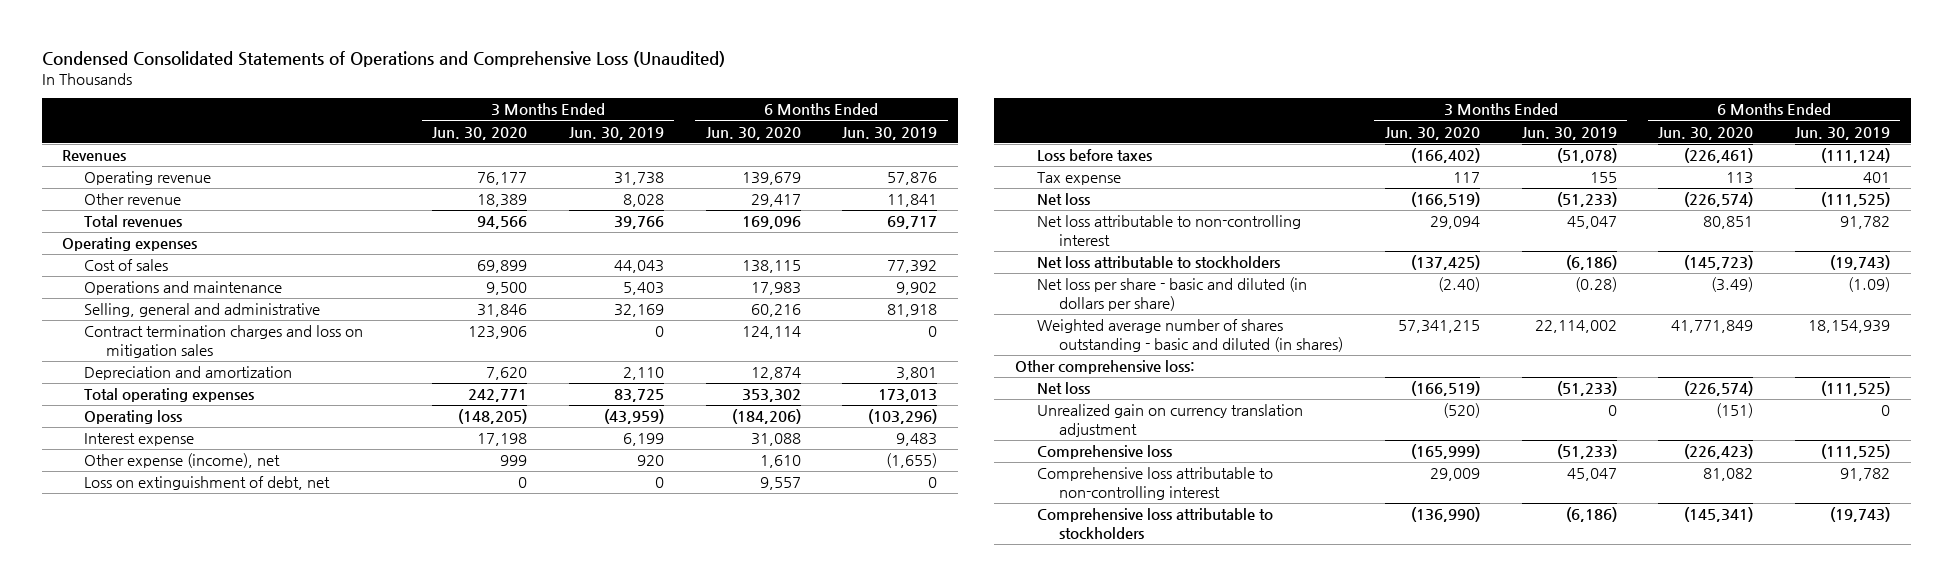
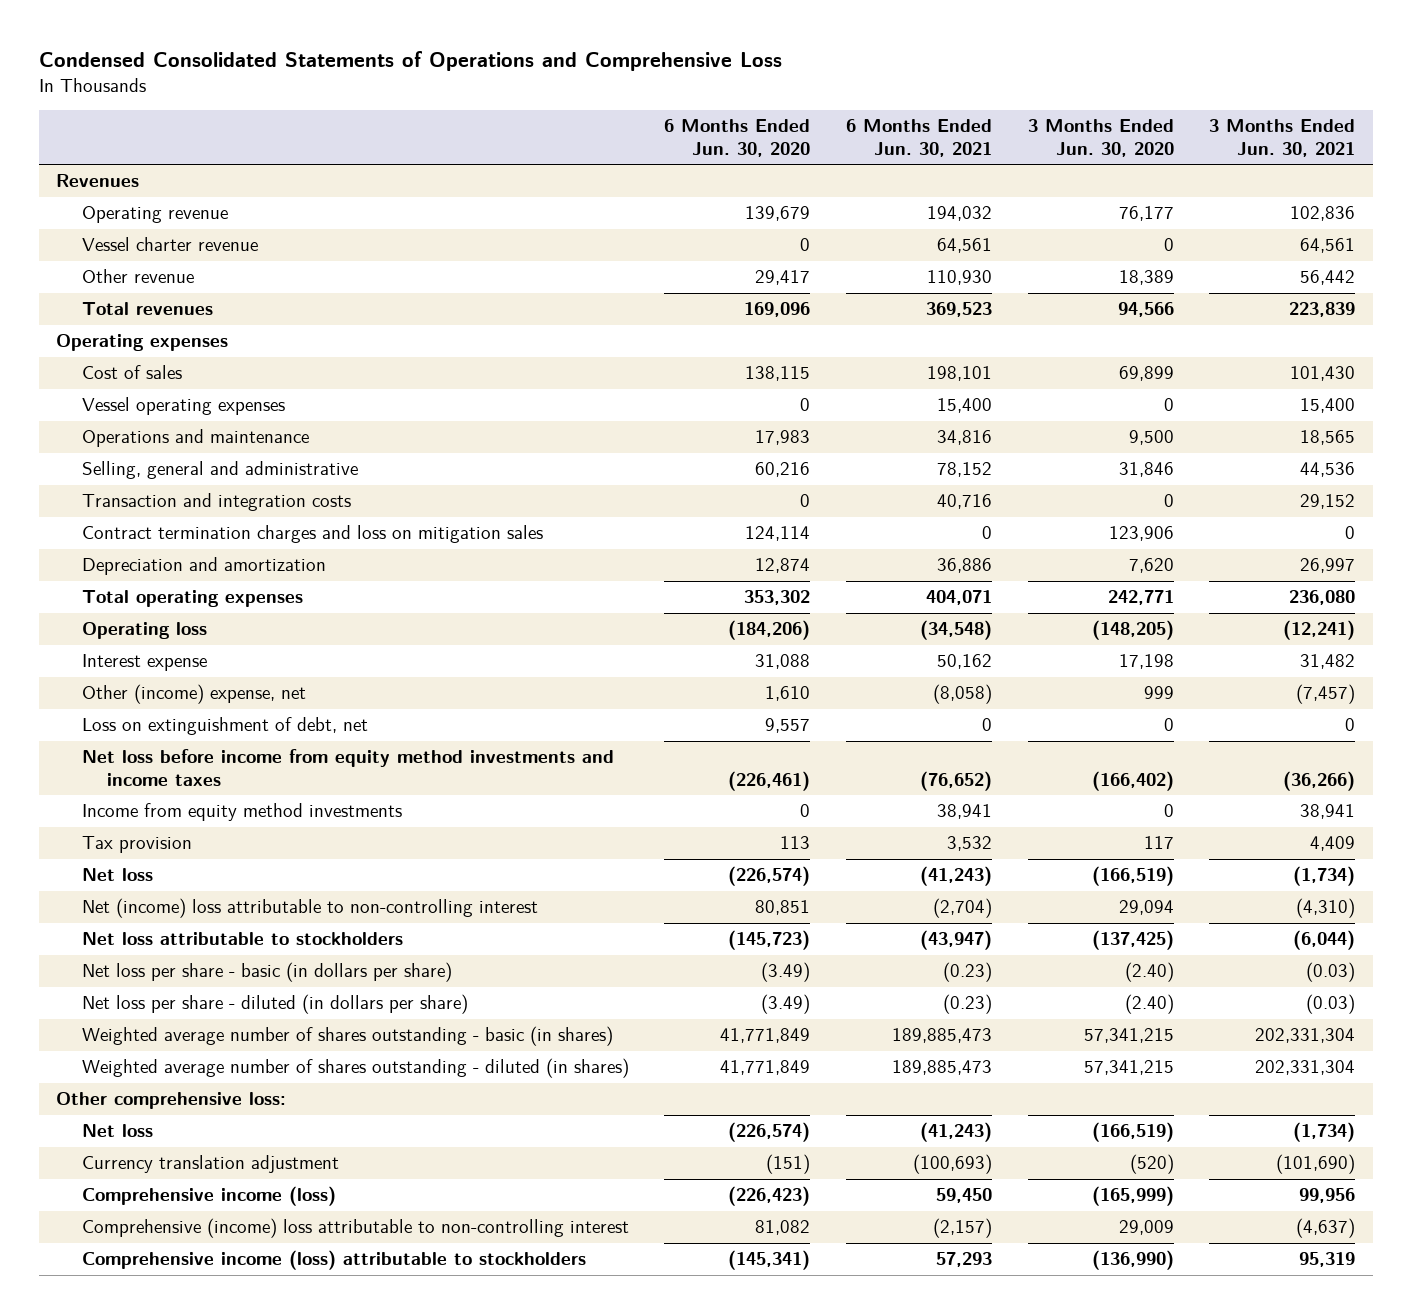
- Condensed Consolidated Statements of Operations and Comprehensive Loss (Unaudited)
+ Condensed Consolidated Statements of Operations and Comprehensive Loss
- | 3 Months Ended Jun. 30, 2020 | 3 Months Ended Jun. 30, 2019 | 6 Months Ended Jun. 30, 2020 | 6 Months Ended Jun. 30, 2019
+ | 6 Months Ended Jun. 30, 2020 | 6 Months Ended Jun. 30, 2021 | 3 Months Ended Jun. 30, 2020 | 3 Months Ended Jun. 30, 2021
+ Vessel charter revenue | 0 | 64,561 | 0 | 64,561
+ Vessel operating expenses | 0 | 15,400 | 0 | 15,400
+ Transaction and integration costs | 0 | 40,716 | 0 | 29,152
- Other expense (income), net | 999 | 920 | 1,610 | (1,655)
+ Other (income) expense, net | 1,610 | (8,058) | 999 | (7,457)
- Loss before taxes | (166,402) | (51,078) | (226,461) | (111,124)
- Tax expense | 117 | 155 | 113 | 401
+ Net loss before income from equity method investments and income taxes | (226,461) | (76,652) | (166,402) | (36,266)
+ Income from equity method investments | 0 | 38,941 | 0 | 38,941
+ Tax provision | 113 | 3,532 | 117 | 4,409
- Net loss attributable to non-controlling interest | 29,094 | 45,047 | 80,851 | 91,782
+ Net (income) loss attributable to non-controlling interest | 80,851 | (2,704) | 29,094 | (4,310)
- Net loss per share - basic and diluted (in dollars per share) | (2.40) | (0.28) | (3.49) | (1.09)
- Weighted average number of shares outstanding - basic and diluted (in shares) | 57,341,215 | 22,114,002 | 41,771,849 | 18,154,939
+ Net loss per share - basic (in dollars per share) | (3.49) | (0.23) | (2.40) | (0.03)
+ Net loss per share - diluted (in dollars per share) | (3.49) | (0.23) | (2.40) | (0.03)
+ Weighted average number of shares outstanding - basic (in shares) | 41,771,849 | 189,885,473 | 57,341,215 | 202,331,304
+ Weighted average number of shares outstanding - diluted (in shares) | 41,771,849 | 189,885,473 | 57,341,215 | 202,331,304
- Unrealized gain on currency translation adjustment | (520) | 0 | (151) | 0
- Comprehensive loss | (165,999) | (51,233) | (226,423) | (111,525)
- Comprehensive loss attributable to non-controlling interest | 29,009 | 45,047 | 81,082 | 91,782
- Comprehensive loss attributable to stockholders | (136,990) | (6,186) | (145,341) | (19,743)
+ Currency translation adjustment | (151) | (100,693) | (520) | (101,690)
+ Comprehensive income (loss) | (226,423) | 59,450 | (165,999) | 99,956
+ Comprehensive (income) loss attributable to non-controlling interest | 81,082 | (2,157) | 29,009 | (4,637)
+ Comprehensive income (loss) attributable to stockholders | (145,341) | 57,293 | (136,990) | 95,319

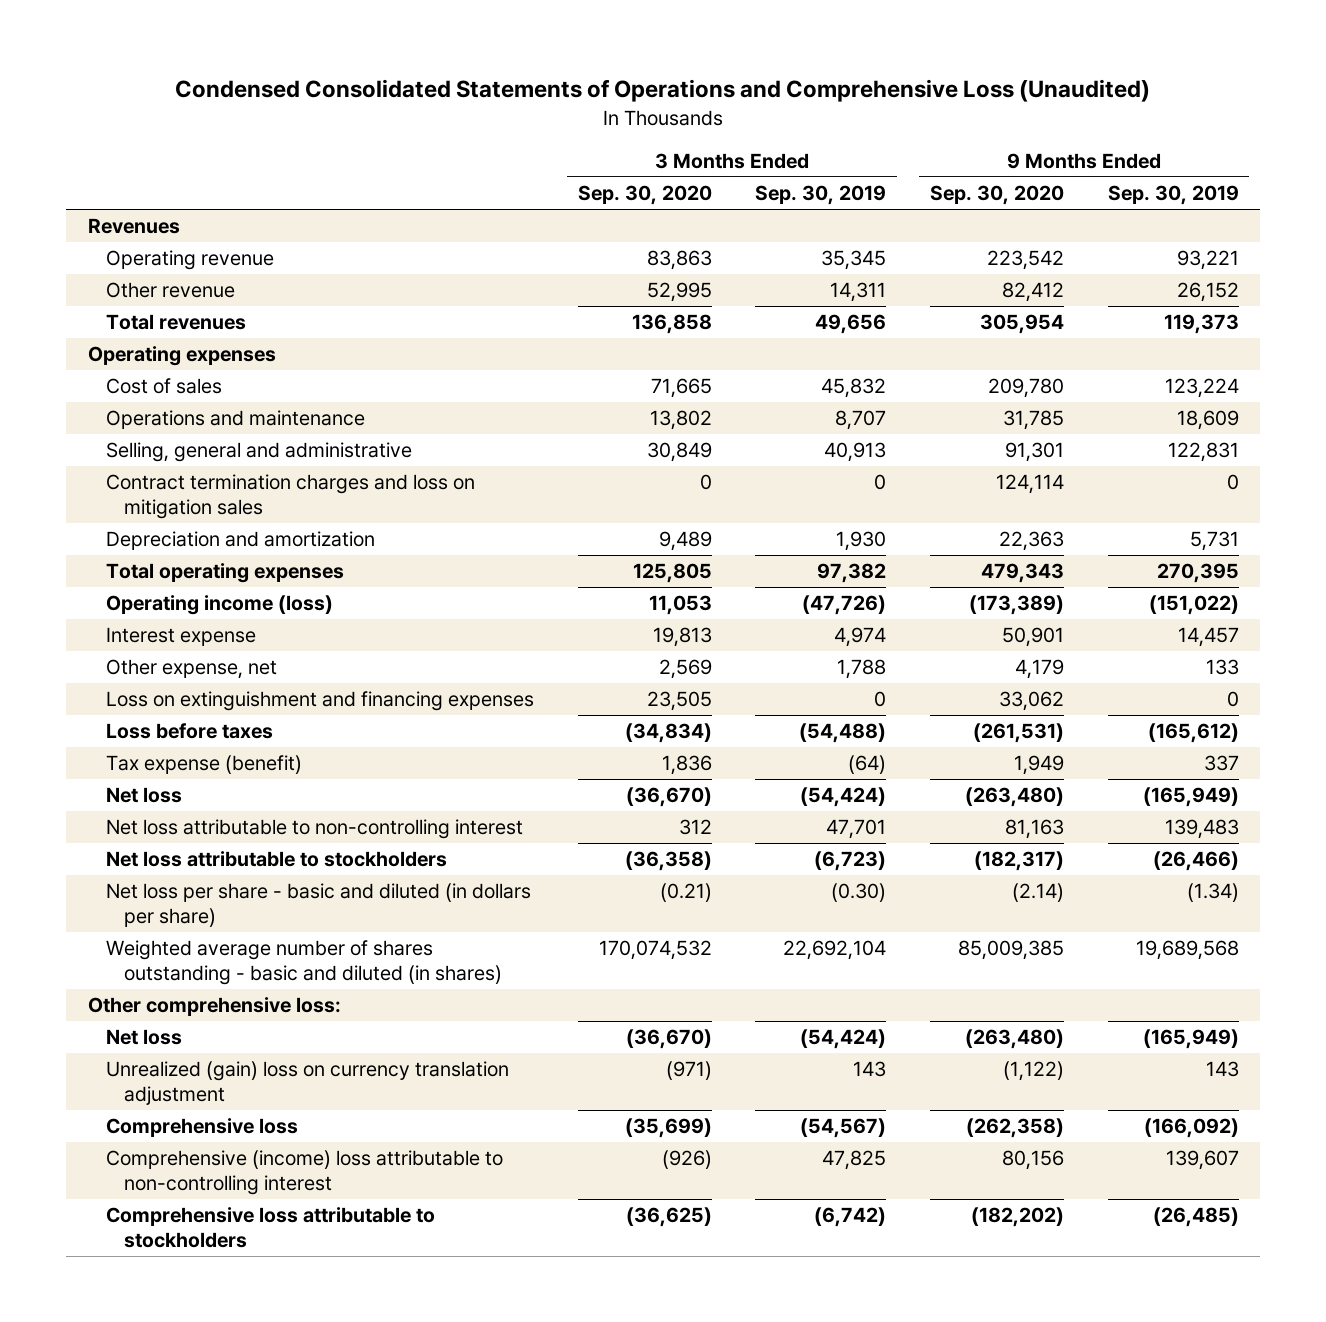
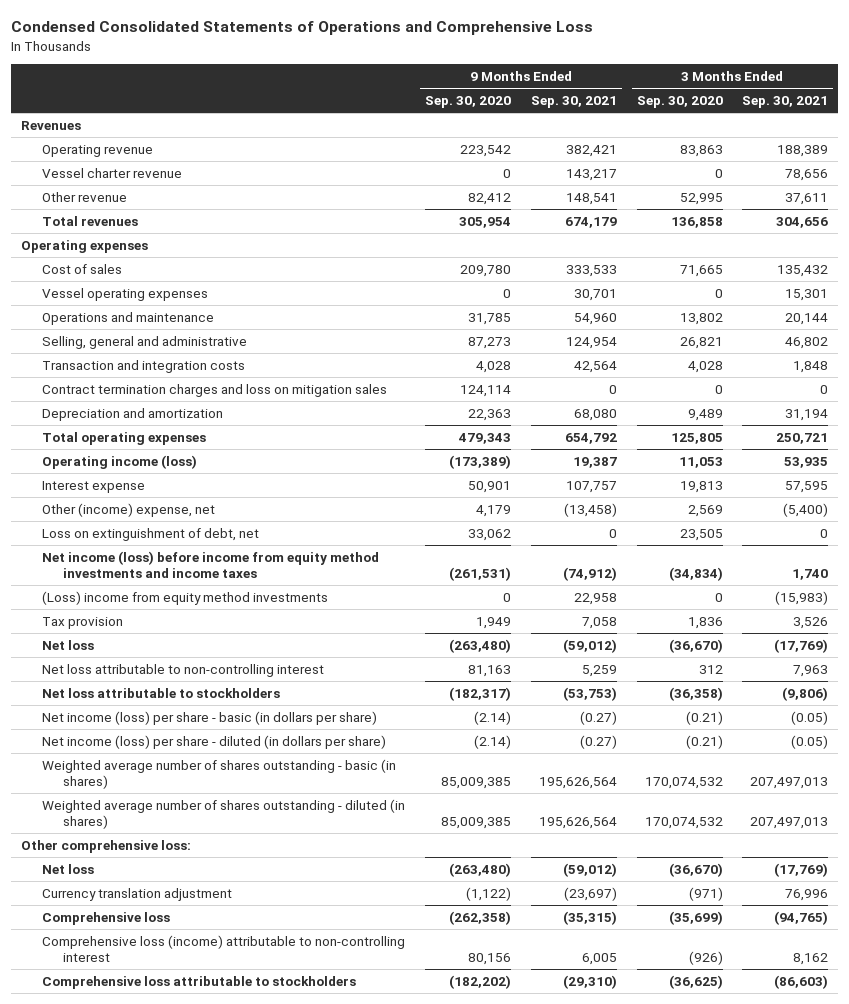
- Condensed Consolidated Statements of Operations and Comprehensive Loss (Unaudited)
+ Condensed Consolidated Statements of Operations and Comprehensive Loss
- | 3 Months Ended Sep. 30, 2020 | 3 Months Ended Sep. 30, 2019 | 9 Months Ended Sep. 30, 2020 | 9 Months Ended Sep. 30, 2019
+ | 9 Months Ended Sep. 30, 2020 | 9 Months Ended Sep. 30, 2021 | 3 Months Ended Sep. 30, 2020 | 3 Months Ended Sep. 30, 2021
+ Vessel charter revenue | 0 | 143,217 | 0 | 78,656
+ Vessel operating expenses | 0 | 30,701 | 0 | 15,301
- Selling, general and administrative | 30,849 | 40,913 | 91,301 | 122,831
+ Selling, general and administrative | 87,273 | 124,954 | 26,821 | 46,802
+ Transaction and integration costs | 4,028 | 42,564 | 4,028 | 1,848
- Other expense, net | 2,569 | 1,788 | 4,179 | 133
- Loss on extinguishment and financing expenses | 23,505 | 0 | 33,062 | 0
- Loss before taxes | (34,834) | (54,488) | (261,531) | (165,612)
- Tax expense (benefit) | 1,836 | (64) | 1,949 | 337
+ Other (income) expense, net | 4,179 | (13,458) | 2,569 | (5,400)
+ Loss on extinguishment of debt, net | 33,062 | 0 | 23,505 | 0
+ Net income (loss) before income from equity method investments and income taxes | (261,531) | (74,912) | (34,834) | 1,740
+ (Loss) income from equity method investments | 0 | 22,958 | 0 | (15,983)
+ Tax provision | 1,949 | 7,058 | 1,836 | 3,526
- Net loss per share - basic and diluted (in dollars per share) | (0.21) | (0.30) | (2.14) | (1.34)
- Weighted average number of shares outstanding - basic and diluted (in shares) | 170,074,532 | 22,692,104 | 85,009,385 | 19,689,568
+ Net income (loss) per share - basic (in dollars per share) | (2.14) | (0.27) | (0.21) | (0.05)
+ Net income (loss) per share - diluted (in dollars per share) | (2.14) | (0.27) | (0.21) | (0.05)
+ Weighted average number of shares outstanding - basic (in shares) | 85,009,385 | 195,626,564 | 170,074,532 | 207,497,013
+ Weighted average number of shares outstanding - diluted (in shares) | 85,009,385 | 195,626,564 | 170,074,532 | 207,497,013
- Unrealized (gain) loss on currency translation adjustment | (971) | 143 | (1,122) | 143
+ Currency translation adjustment | (1,122) | (23,697) | (971) | 76,996
- Comprehensive (income) loss attributable to non-controlling interest | (926) | 47,825 | 80,156 | 139,607
+ Comprehensive loss (income) attributable to non-controlling interest | 80,156 | 6,005 | (926) | 8,162

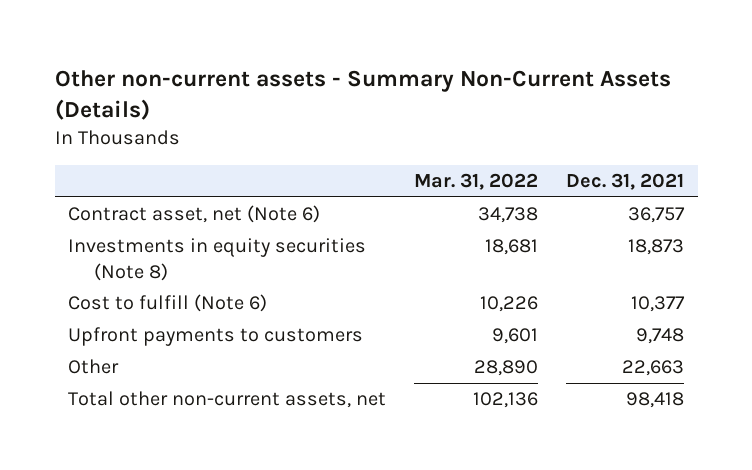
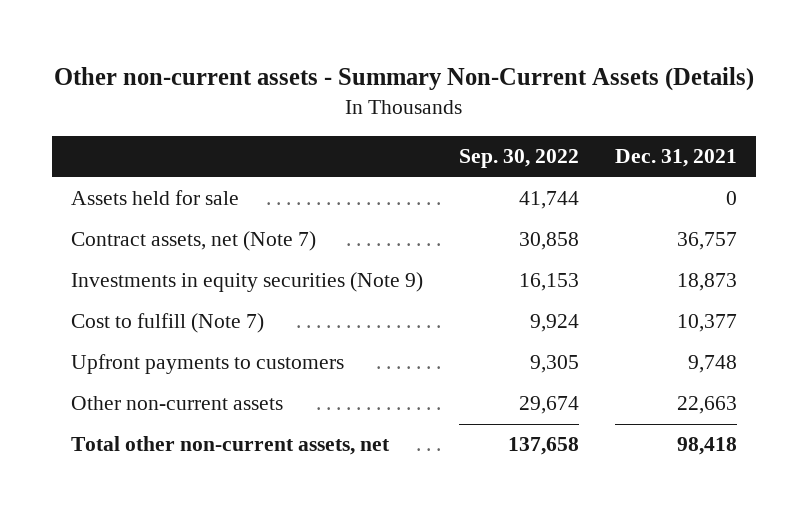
- | Mar. 31, 2022 | Dec. 31, 2021
+ | Sep. 30, 2022 | Dec. 31, 2021
- Contract asset, net (Note 6) | 34,738 | 36,757
- Investments in equity securities (Note 8) | 18,681 | 18,873
- Cost to fulfill (Note 6) | 10,226 | 10,377
+ Assets held for sale | 41,744 | 0
+ Contract assets, net (Note 7) | 30,858 | 36,757
+ Investments in equity securities (Note 9) | 16,153 | 18,873
+ Cost to fulfill (Note 7) | 9,924 | 10,377
- Other | 28,890 | 22,663
+ Other non-current assets | 29,674 | 22,663

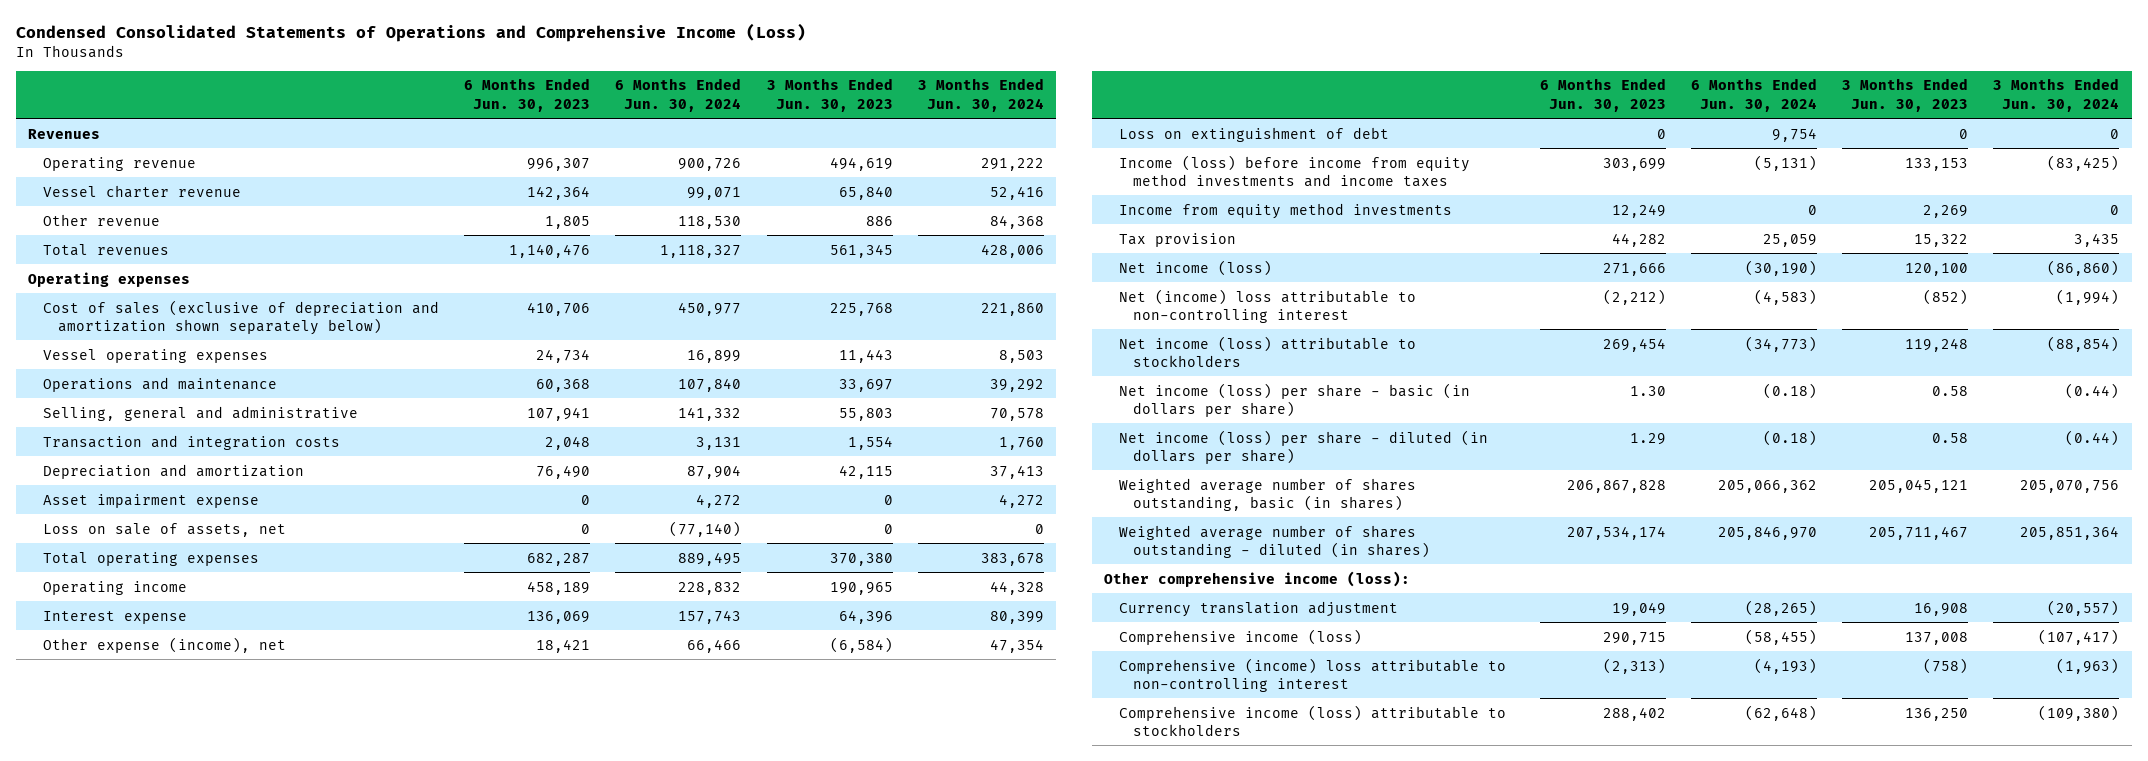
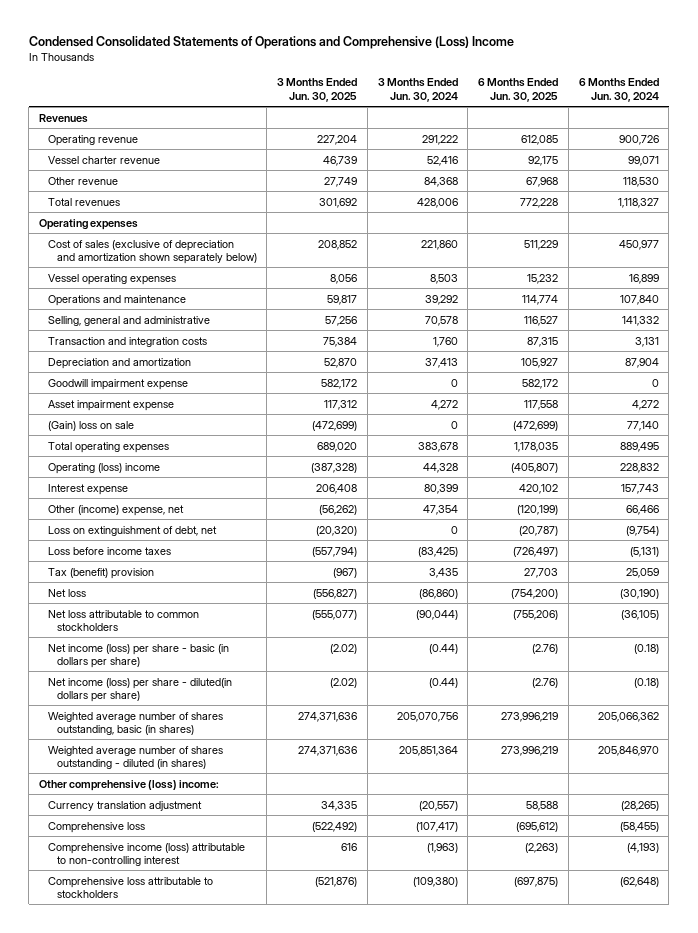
- Condensed Consolidated Statements of Operations and Comprehensive Income (Loss)
+ Condensed Consolidated Statements of Operations and Comprehensive (Loss) Income
- | 6 Months Ended Jun. 30, 2023 | 6 Months Ended Jun. 30, 2024 | 3 Months Ended Jun. 30, 2023 | 3 Months Ended Jun. 30, 2024
+ | 3 Months Ended Jun. 30, 2025 | 3 Months Ended Jun. 30, 2024 | 6 Months Ended Jun. 30, 2025 | 6 Months Ended Jun. 30, 2024
+ Goodwill impairment expense | 582,172 | 0 | 582,172 | 0
- Loss on sale of assets, net | 0 | (77,140) | 0 | 0
+ (Gain) loss on sale | (472,699) | 0 | (472,699) | 77,140
- Operating income | 458,189 | 228,832 | 190,965 | 44,328
+ Operating (loss) income | (387,328) | 44,328 | (405,807) | 228,832
- Other expense (income), net | 18,421 | 66,466 | (6,584) | 47,354
- Loss on extinguishment of debt | 0 | 9,754 | 0 | 0
- Income (loss) before income from equity method investments and income taxes | 303,699 | (5,131) | 133,153 | (83,425)
- Income from equity method investments | 12,249 | 0 | 2,269 | 0
- Tax provision | 44,282 | 25,059 | 15,322 | 3,435
- Net income (loss) | 271,666 | (30,190) | 120,100 | (86,860)
- Net (income) loss attributable to non-controlling interest | (2,212) | (4,583) | (852) | (1,994)
- Net income (loss) attributable to stockholders | 269,454 | (34,773) | 119,248 | (88,854)
+ Other (income) expense, net | (56,262) | 47,354 | (120,199) | 66,466
+ Loss on extinguishment of debt, net | (20,320) | 0 | (20,787) | (9,754)
+ Loss before income taxes | (557,794) | (83,425) | (726,497) | (5,131)
+ Tax (benefit) provision | (967) | 3,435 | 27,703 | 25,059
+ Net loss | (556,827) | (86,860) | (754,200) | (30,190)
+ Net loss attributable to common stockholders | (555,077) | (90,044) | (755,206) | (36,105)
- Net income (loss) per share - diluted (in dollars per share) | 1.29 | (0.18) | 0.58 | (0.44)
+ Net income (loss) per share - diluted(in dollars per share) | (2.02) | (0.44) | (2.76) | (0.18)
- Other comprehensive income (loss):
+ Other comprehensive (loss) income:
- Comprehensive income (loss) | 290,715 | (58,455) | 137,008 | (107,417)
- Comprehensive (income) loss attributable to non-controlling interest | (2,313) | (4,193) | (758) | (1,963)
- Comprehensive income (loss) attributable to stockholders | 288,402 | (62,648) | 136,250 | (109,380)
+ Comprehensive loss | (522,492) | (107,417) | (695,612) | (58,455)
+ Comprehensive income (loss) attributable to non-controlling interest | 616 | (1,963) | (2,263) | (4,193)
+ Comprehensive loss attributable to stockholders | (521,876) | (109,380) | (697,875) | (62,648)

